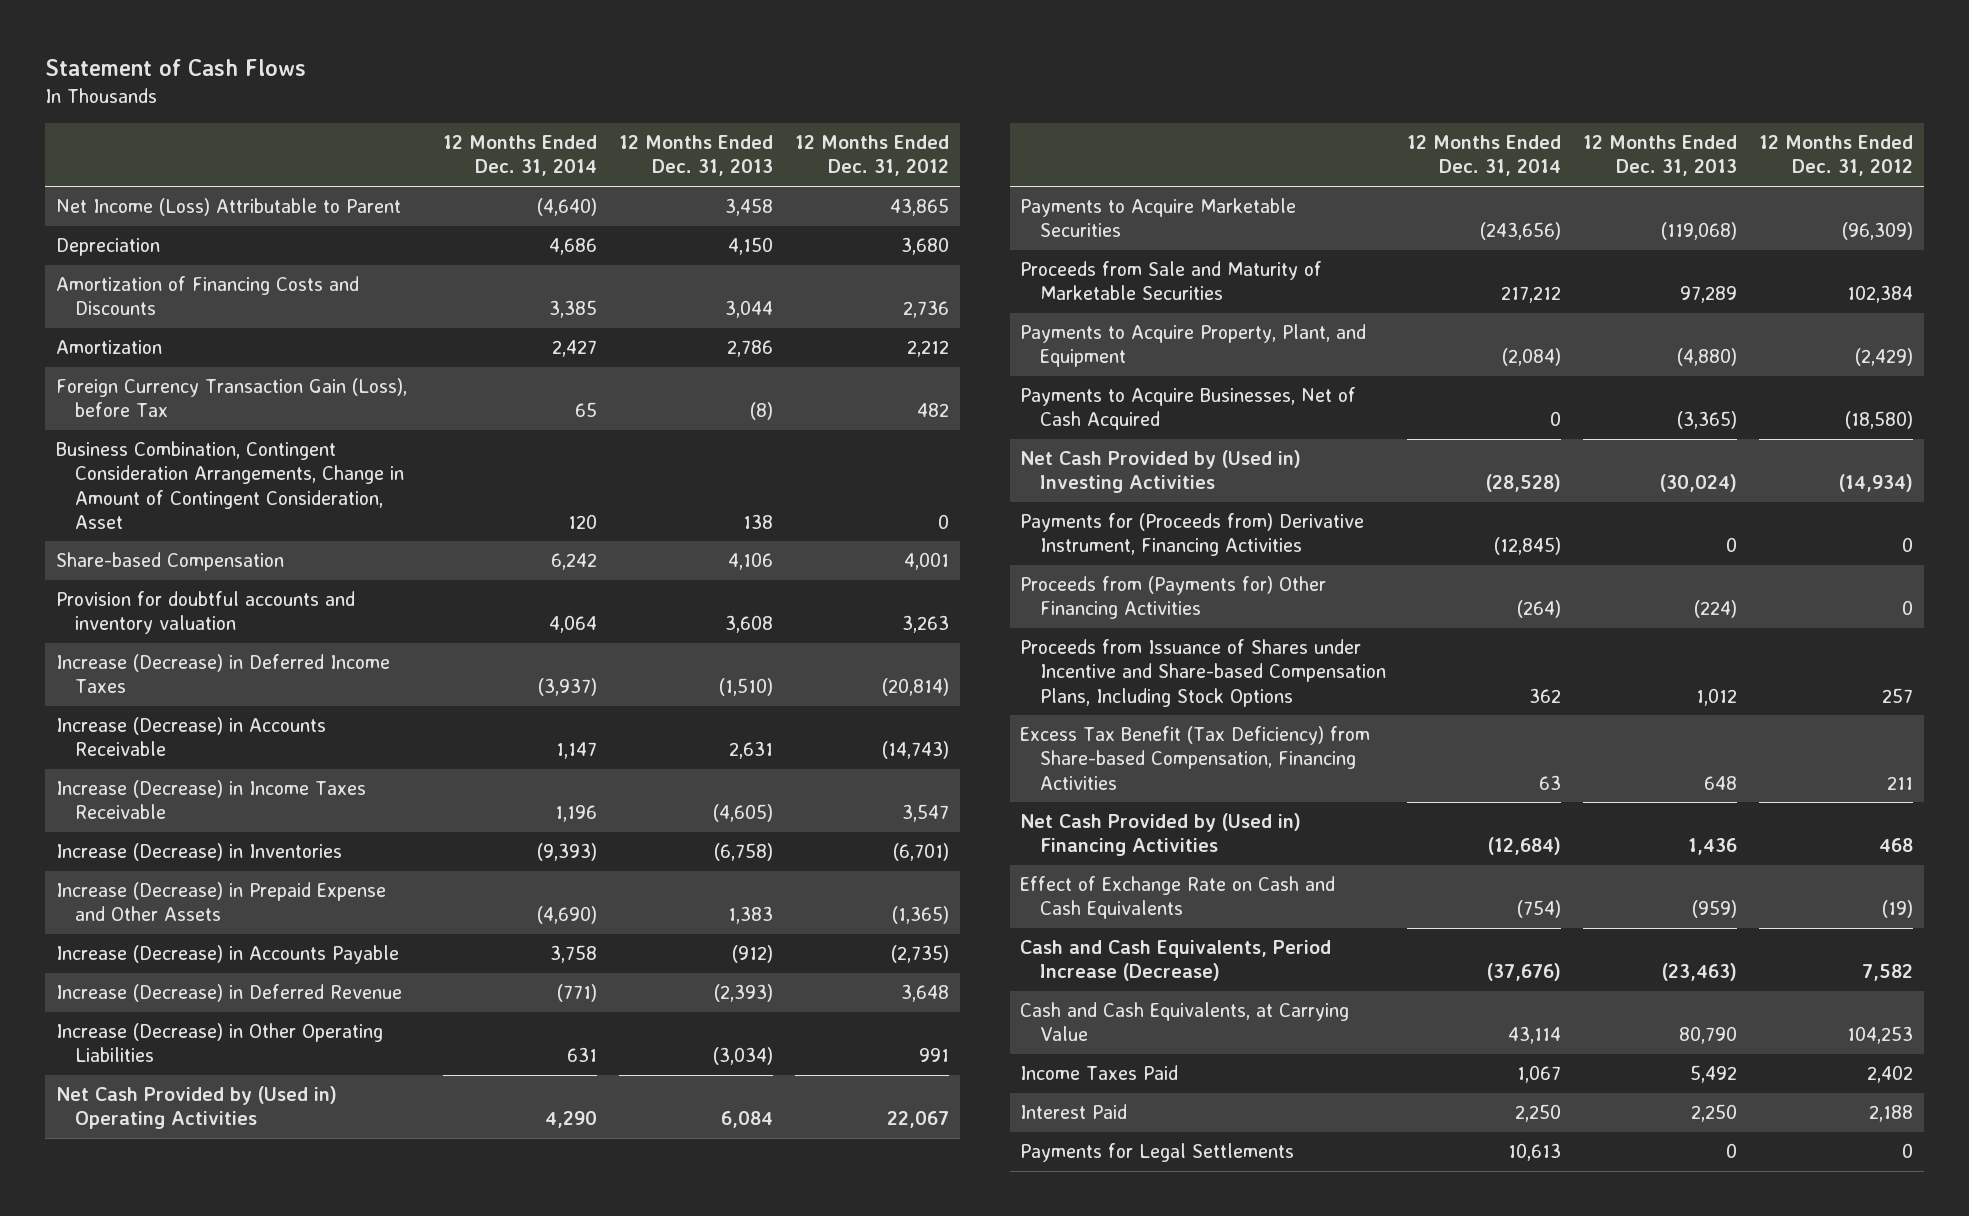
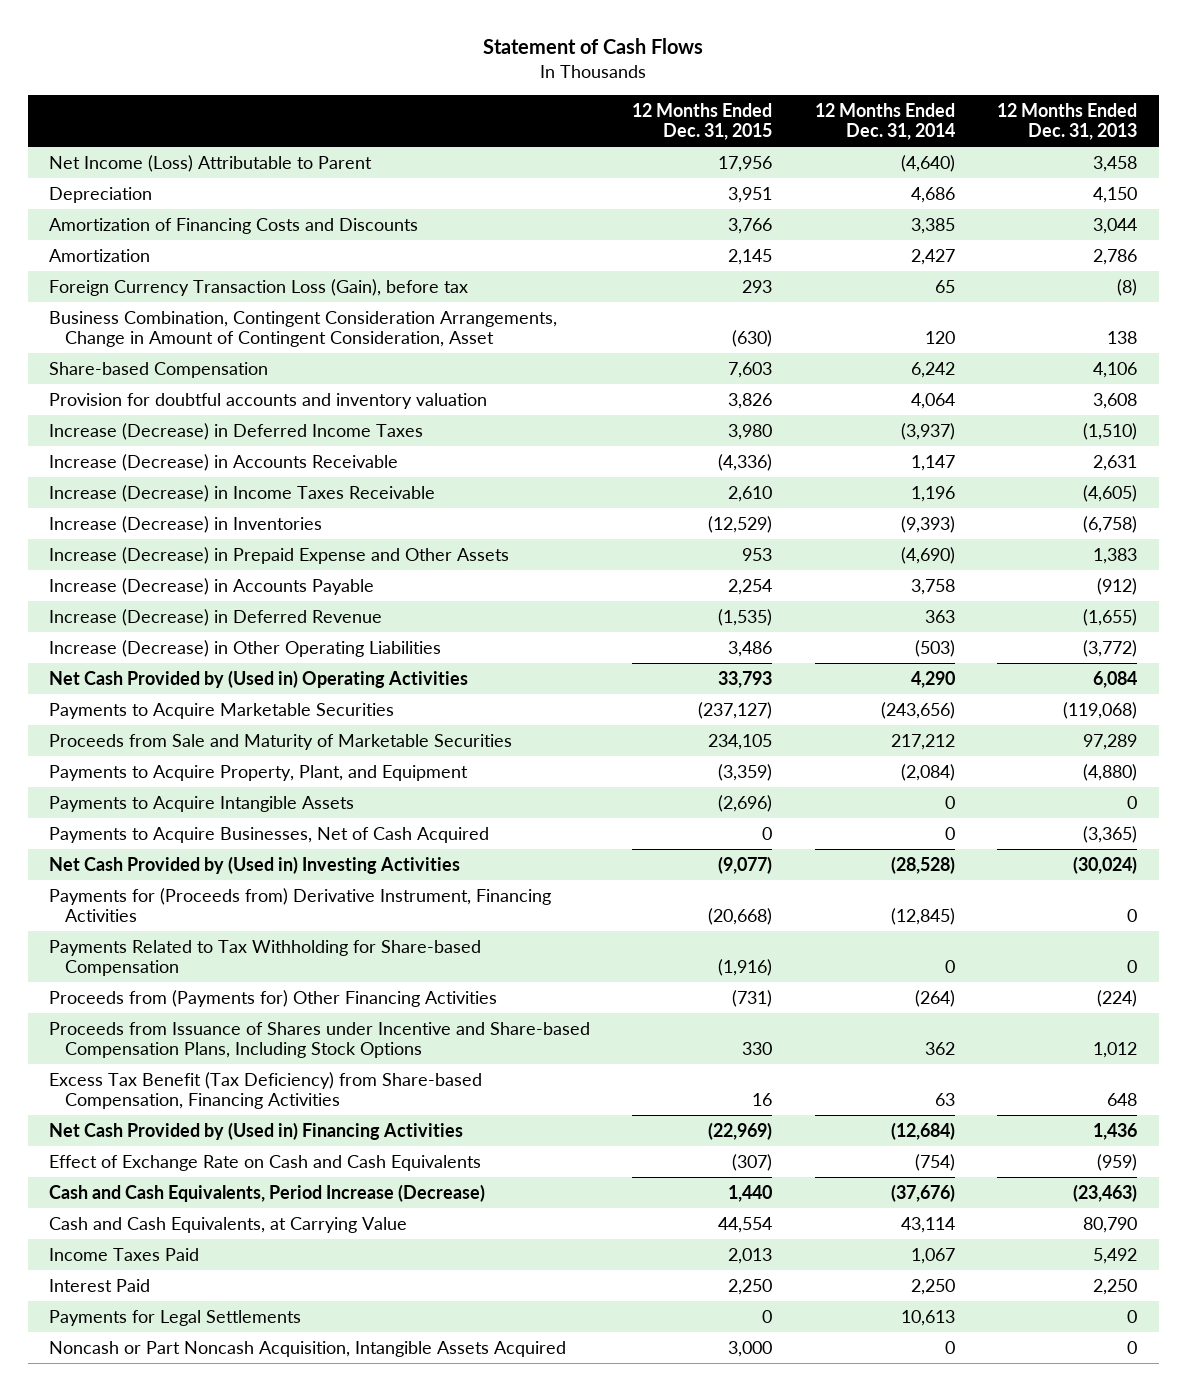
- | 12 Months Ended Dec. 31, 2014 | 12 Months Ended Dec. 31, 2013 | 12 Months Ended Dec. 31, 2012
+ | 12 Months Ended Dec. 31, 2015 | 12 Months Ended Dec. 31, 2014 | 12 Months Ended Dec. 31, 2013
- Foreign Currency Transaction Gain (Loss), before Tax | 65 | (8) | 482
+ Foreign Currency Transaction Loss (Gain), before tax | 293 | 65 | (8)
- Increase (Decrease) in Deferred Revenue | (771) | (2,393) | 3,648
- Increase (Decrease) in Other Operating Liabilities | 631 | (3,034) | 991
+ Increase (Decrease) in Deferred Revenue | (1,535) | 363 | (1,655)
+ Increase (Decrease) in Other Operating Liabilities | 3,486 | (503) | (3,772)
+ Payments to Acquire Intangible Assets | (2,696) | 0 | 0
+ Payments Related to Tax Withholding for Share-based Compensation | (1,916) | 0 | 0
+ Noncash or Part Noncash Acquisition, Intangible Assets Acquired | 3,000 | 0 | 0

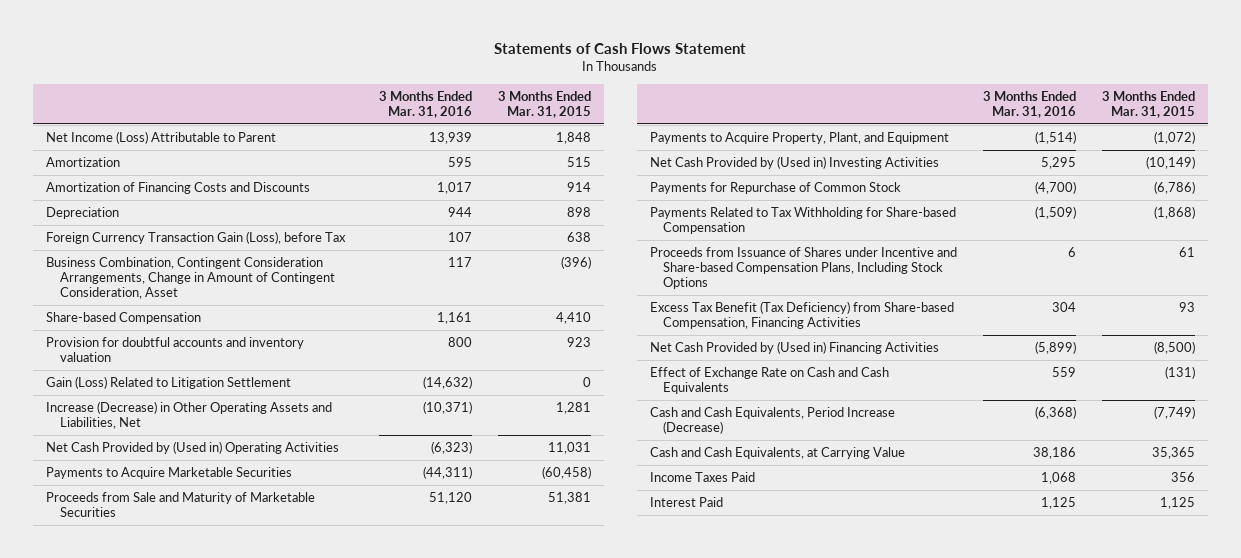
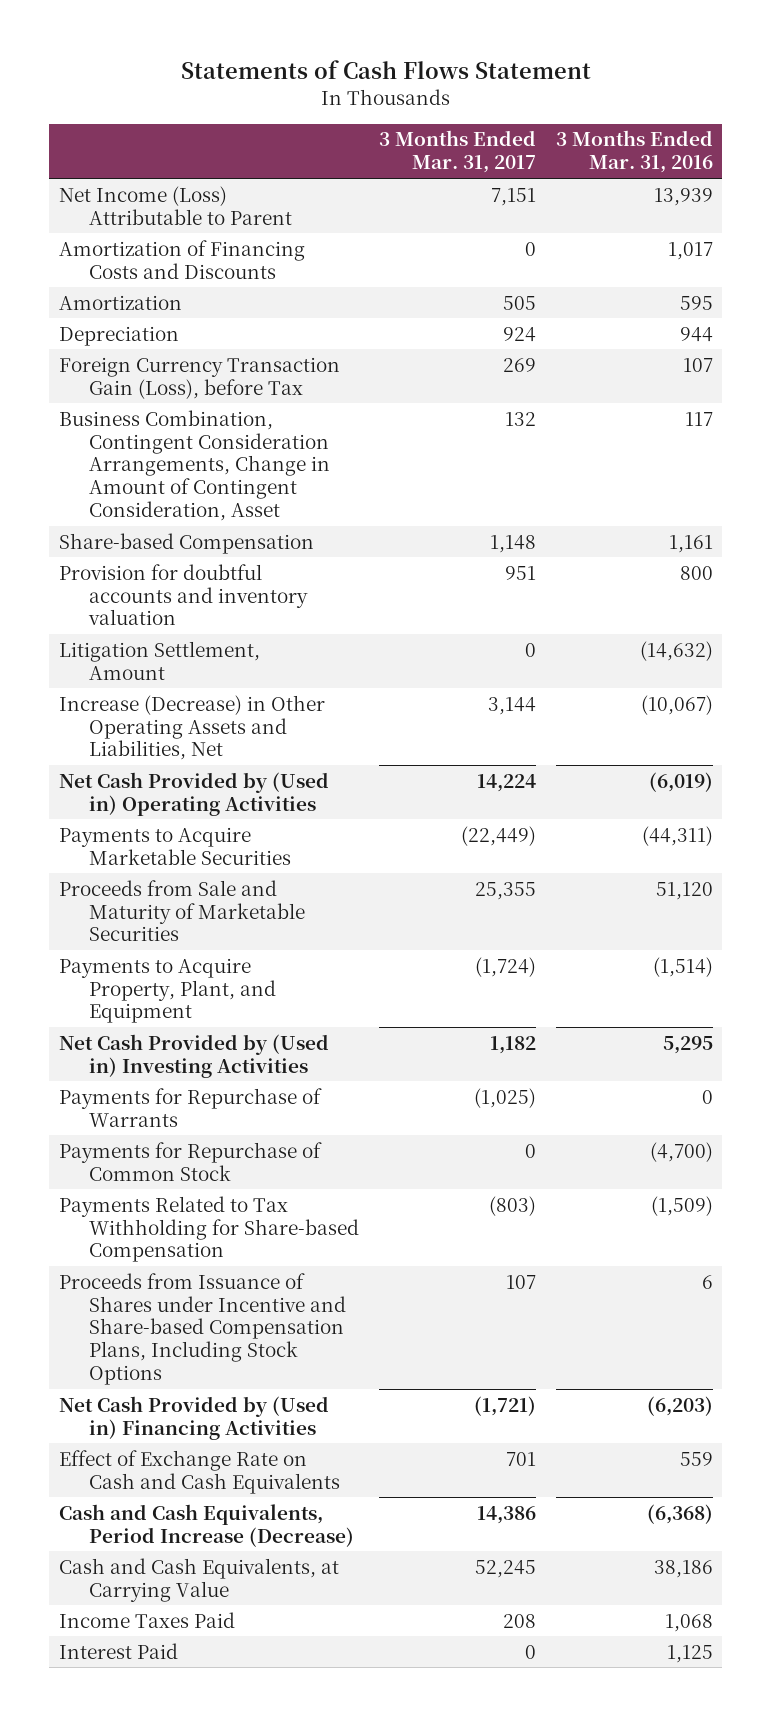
- | 3 Months Ended Mar. 31, 2016 | 3 Months Ended Mar. 31, 2015
+ | 3 Months Ended Mar. 31, 2017 | 3 Months Ended Mar. 31, 2016
moved down: Amortization | 505 | 595
- Gain (Loss) Related to Litigation Settlement | (14,632) | 0
- Increase (Decrease) in Other Operating Assets and Liabilities, Net | (10,371) | 1,281
- Net Cash Provided by (Used in) Operating Activities | (6,323) | 11,031
+ Litigation Settlement, Amount | 0 | (14,632)
+ Increase (Decrease) in Other Operating Assets and Liabilities, Net | 3,144 | (10,067)
+ Net Cash Provided by (Used in) Operating Activities | 14,224 | (6,019)
+ Payments for Repurchase of Warrants | (1,025) | 0
- Excess Tax Benefit (Tax Deficiency) from Share-based Compensation, Financing Activities | 304 | 93
- Net Cash Provided by (Used in) Financing Activities | (5,899) | (8,500)
+ Net Cash Provided by (Used in) Financing Activities | (1,721) | (6,203)

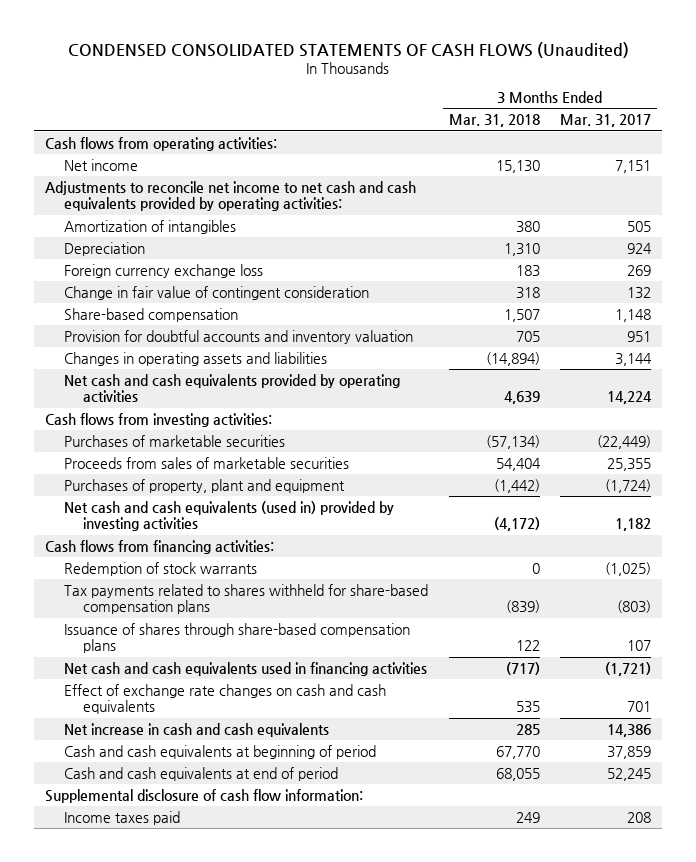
- Statements of Cash Flows Statement
+ CONDENSED CONSOLIDATED STATEMENTS OF CASH FLOWS (Unaudited)
- | 3 Months Ended Mar. 31, 2017 | 3 Months Ended Mar. 31, 2016
+ | 3 Months Ended Mar. 31, 2018 | 3 Months Ended Mar. 31, 2017
- Net Income (Loss) Attributable to Parent | 7,151 | 13,939
- Amortization of Financing Costs and Discounts | 0 | 1,017
- Amortization | 505 | 595
+ Cash flows from operating activities:
+ Net income | 15,130 | 7,151
+ Adjustments to reconcile net income to net cash and cash equivalents provided by operating activities:
+ Amortization of intangibles | 380 | 505
- Foreign Currency Transaction Gain (Loss), before Tax | 269 | 107
- Business Combination, Contingent Consideration Arrangements, Change in Amount of Contingent Consideration, Asset | 132 | 117
- Share-based Compensation | 1,148 | 1,161
+ Foreign currency exchange loss | 183 | 269
+ Change in fair value of contingent consideration | 318 | 132
+ Share-based compensation | 1,507 | 1,148
- Litigation Settlement, Amount | 0 | (14,632)
- Increase (Decrease) in Other Operating Assets and Liabilities, Net | 3,144 | (10,067)
- Net Cash Provided by (Used in) Operating Activities | 14,224 | (6,019)
- Payments to Acquire Marketable Securities | (22,449) | (44,311)
- Proceeds from Sale and Maturity of Marketable Securities | 25,355 | 51,120
- Payments to Acquire Property, Plant, and Equipment | (1,724) | (1,514)
- Net Cash Provided by (Used in) Investing Activities | 1,182 | 5,295
- Payments for Repurchase of Warrants | (1,025) | 0
- Payments for Repurchase of Common Stock | 0 | (4,700)
- Payments Related to Tax Withholding for Share-based Compensation | (803) | (1,509)
- Proceeds from Issuance of Shares under Incentive and Share-based Compensation Plans, Including Stock Options | 107 | 6
- Net Cash Provided by (Used in) Financing Activities | (1,721) | (6,203)
- Effect of Exchange Rate on Cash and Cash Equivalents | 701 | 559
- Cash and Cash Equivalents, Period Increase (Decrease) | 14,386 | (6,368)
- Cash and Cash Equivalents, at Carrying Value | 52,245 | 38,186
- Income Taxes Paid | 208 | 1,068
- Interest Paid | 0 | 1,125
+ Changes in operating assets and liabilities | (14,894) | 3,144
+ Net cash and cash equivalents provided by operating activities | 4,639 | 14,224
+ Cash flows from investing activities:
+ Purchases of marketable securities | (57,134) | (22,449)
+ Proceeds from sales of marketable securities | 54,404 | 25,355
+ Purchases of property, plant and equipment | (1,442) | (1,724)
+ Net cash and cash equivalents (used in) provided by investing activities | (4,172) | 1,182
+ Cash flows from financing activities:
+ Redemption of stock warrants | 0 | (1,025)
+ Tax payments related to shares withheld for share-based compensation plans | (839) | (803)
+ Issuance of shares through share-based compensation plans | 122 | 107
+ Net cash and cash equivalents used in financing activities | (717) | (1,721)
+ Effect of exchange rate changes on cash and cash equivalents | 535 | 701
+ Net increase in cash and cash equivalents | 285 | 14,386
+ Cash and cash equivalents at beginning of period | 67,770 | 37,859
+ Cash and cash equivalents at end of period | 68,055 | 52,245
+ Supplemental disclosure of cash flow information:
+ Income taxes paid | 249 | 208

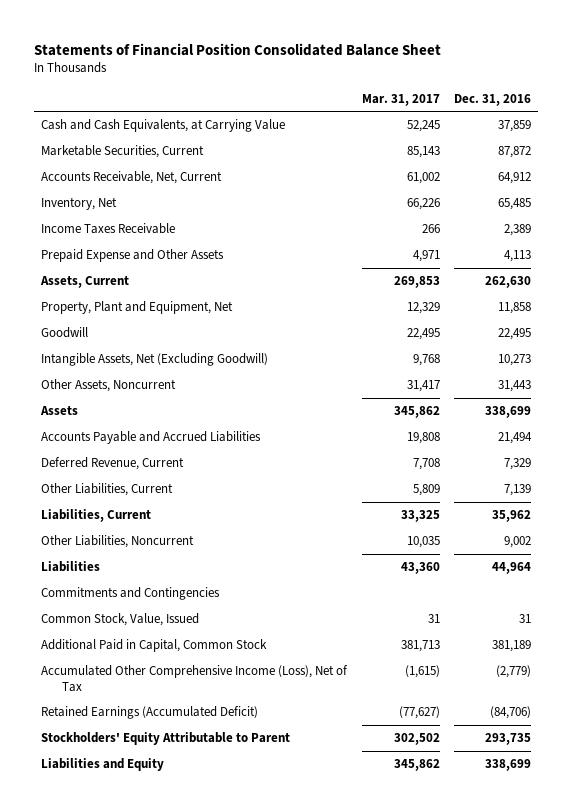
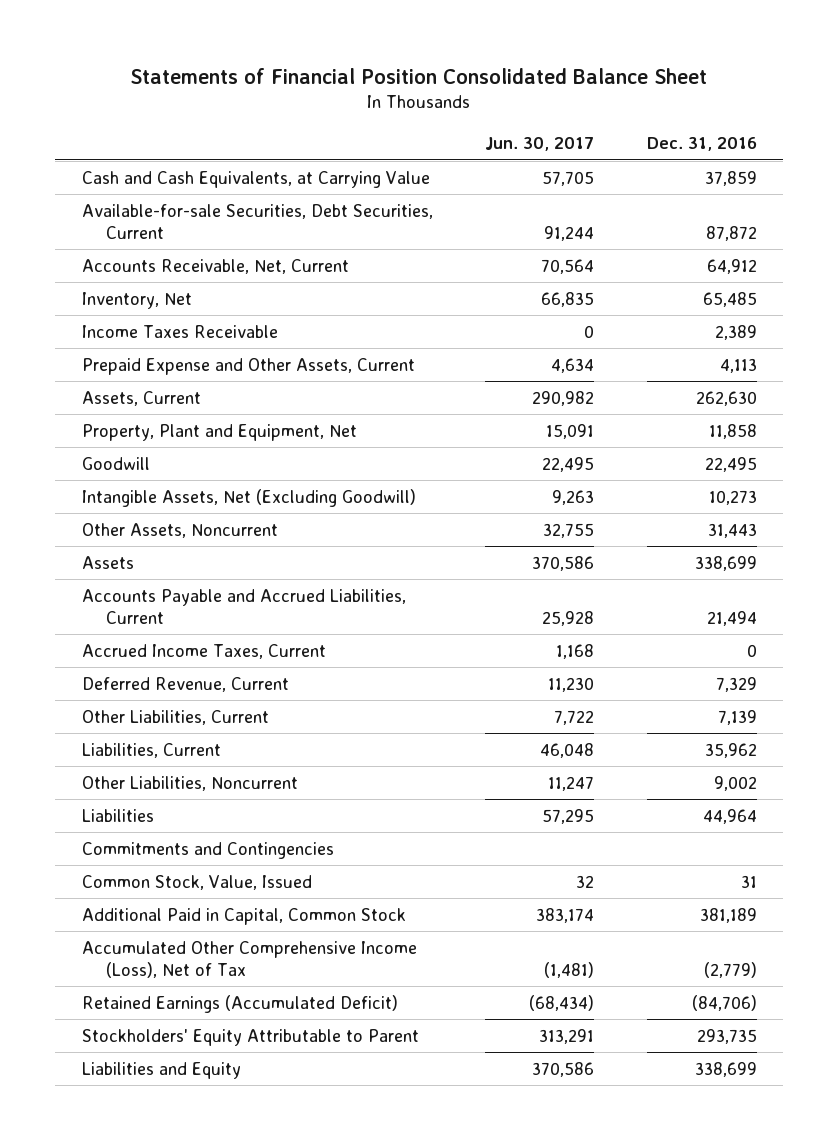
- | Mar. 31, 2017 | Dec. 31, 2016
+ | Jun. 30, 2017 | Dec. 31, 2016
- Marketable Securities, Current | 85,143 | 87,872
+ Available-for-sale Securities, Debt Securities, Current | 91,244 | 87,872
- Prepaid Expense and Other Assets | 4,971 | 4,113
+ Prepaid Expense and Other Assets, Current | 4,634 | 4,113
- Accounts Payable and Accrued Liabilities | 19,808 | 21,494
+ Accounts Payable and Accrued Liabilities, Current | 25,928 | 21,494
+ Accrued Income Taxes, Current | 1,168 | 0

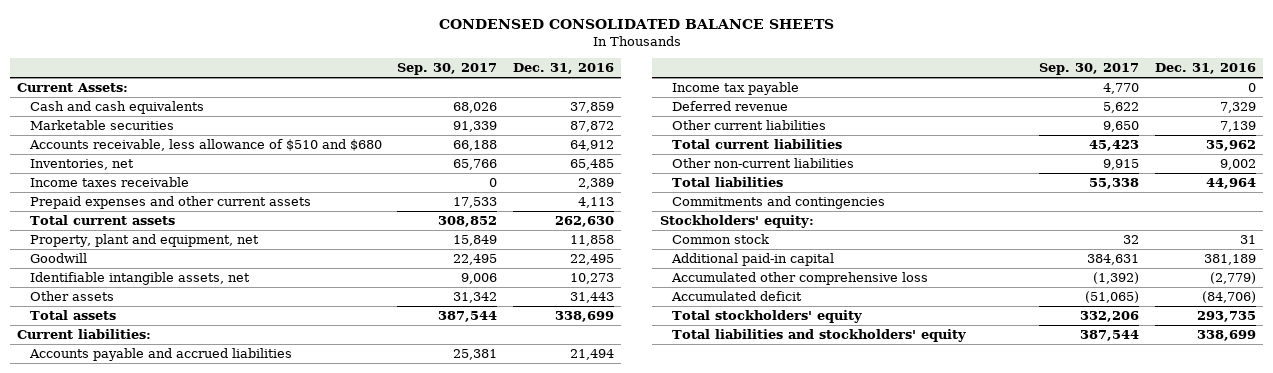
- Statements of Financial Position Consolidated Balance Sheet
+ CONDENSED CONSOLIDATED BALANCE SHEETS
- | Jun. 30, 2017 | Dec. 31, 2016
+ | Sep. 30, 2017 | Dec. 31, 2016
- Cash and Cash Equivalents, at Carrying Value | 57,705 | 37,859
- Available-for-sale Securities, Debt Securities, Current | 91,244 | 87,872
- Accounts Receivable, Net, Current | 70,564 | 64,912
- Inventory, Net | 66,835 | 65,485
- Income Taxes Receivable | 0 | 2,389
- Prepaid Expense and Other Assets, Current | 4,634 | 4,113
- Assets, Current | 290,982 | 262,630
- Property, Plant and Equipment, Net | 15,091 | 11,858
+ Current Assets:
+ Cash and cash equivalents | 68,026 | 37,859
+ Marketable securities | 91,339 | 87,872
+ Accounts receivable, less allowance of $510 and $680 | 66,188 | 64,912
+ Inventories, net | 65,766 | 65,485
+ Income taxes receivable | 0 | 2,389
+ Prepaid expenses and other current assets | 17,533 | 4,113
+ Total current assets | 308,852 | 262,630
+ Property, plant and equipment, net | 15,849 | 11,858
- Intangible Assets, Net (Excluding Goodwill) | 9,263 | 10,273
- Other Assets, Noncurrent | 32,755 | 31,443
- Assets | 370,586 | 338,699
- Accounts Payable and Accrued Liabilities, Current | 25,928 | 21,494
- Accrued Income Taxes, Current | 1,168 | 0
- Deferred Revenue, Current | 11,230 | 7,329
- Other Liabilities, Current | 7,722 | 7,139
- Liabilities, Current | 46,048 | 35,962
- Other Liabilities, Noncurrent | 11,247 | 9,002
- Liabilities | 57,295 | 44,964
- Commitments and Contingencies
- Common Stock, Value, Issued | 32 | 31
- Additional Paid in Capital, Common Stock | 383,174 | 381,189
- Accumulated Other Comprehensive Income (Loss), Net of Tax | (1,481) | (2,779)
- Retained Earnings (Accumulated Deficit) | (68,434) | (84,706)
- Stockholders' Equity Attributable to Parent | 313,291 | 293,735
- Liabilities and Equity | 370,586 | 338,699
+ Identifiable intangible assets, net | 9,006 | 10,273
+ Other assets | 31,342 | 31,443
+ Total assets | 387,544 | 338,699
+ Current liabilities:
+ Accounts payable and accrued liabilities | 25,381 | 21,494
+ Income tax payable | 4,770 | 0
+ Deferred revenue | 5,622 | 7,329
+ Other current liabilities | 9,650 | 7,139
+ Total current liabilities | 45,423 | 35,962
+ Other non-current liabilities | 9,915 | 9,002
+ Total liabilities | 55,338 | 44,964
+ Commitments and contingencies
+ Stockholders' equity:
+ Common stock | 32 | 31
+ Additional paid-in capital | 384,631 | 381,189
+ Accumulated other comprehensive loss | (1,392) | (2,779)
+ Accumulated deficit | (51,065) | (84,706)
+ Total stockholders' equity | 332,206 | 293,735
+ Total liabilities and stockholders' equity | 387,544 | 338,699

